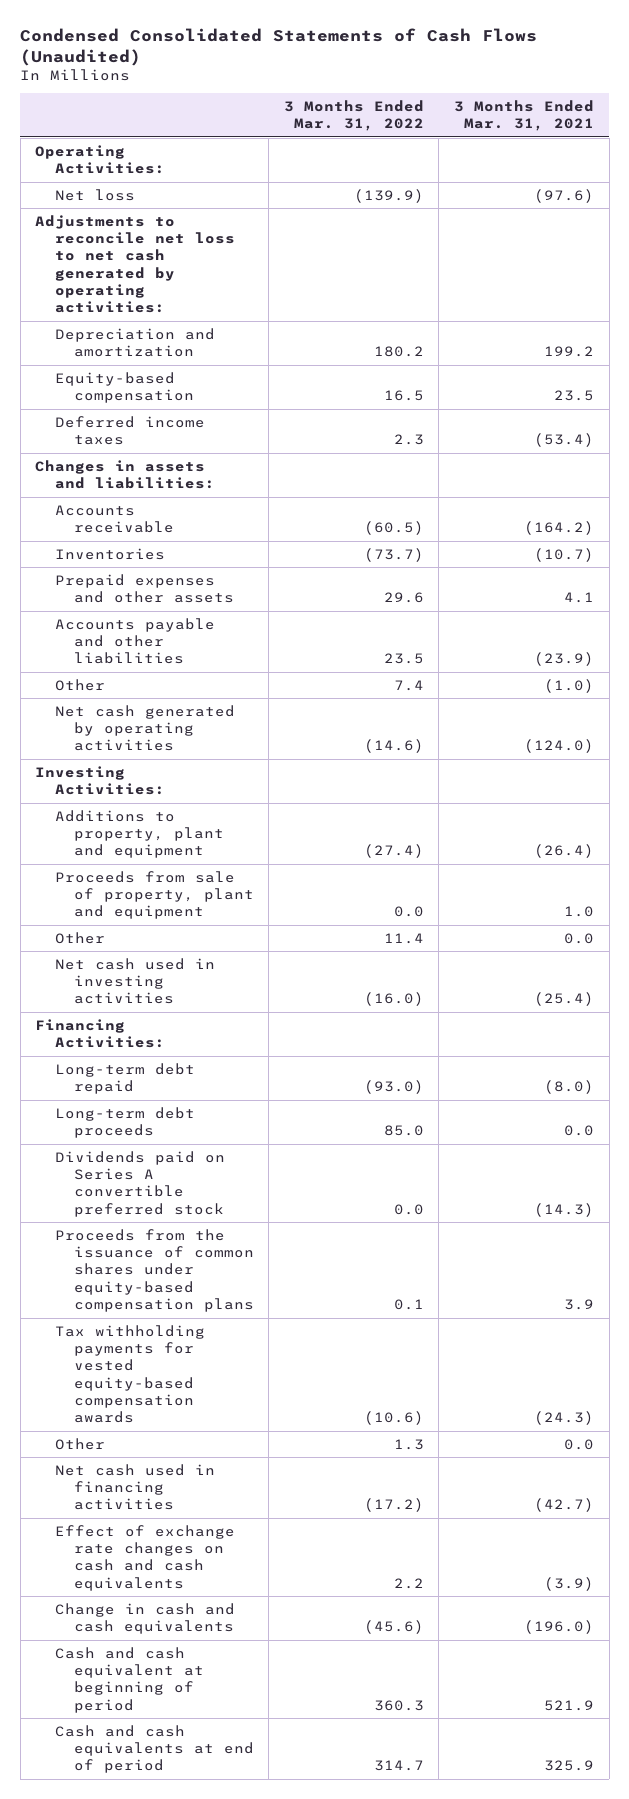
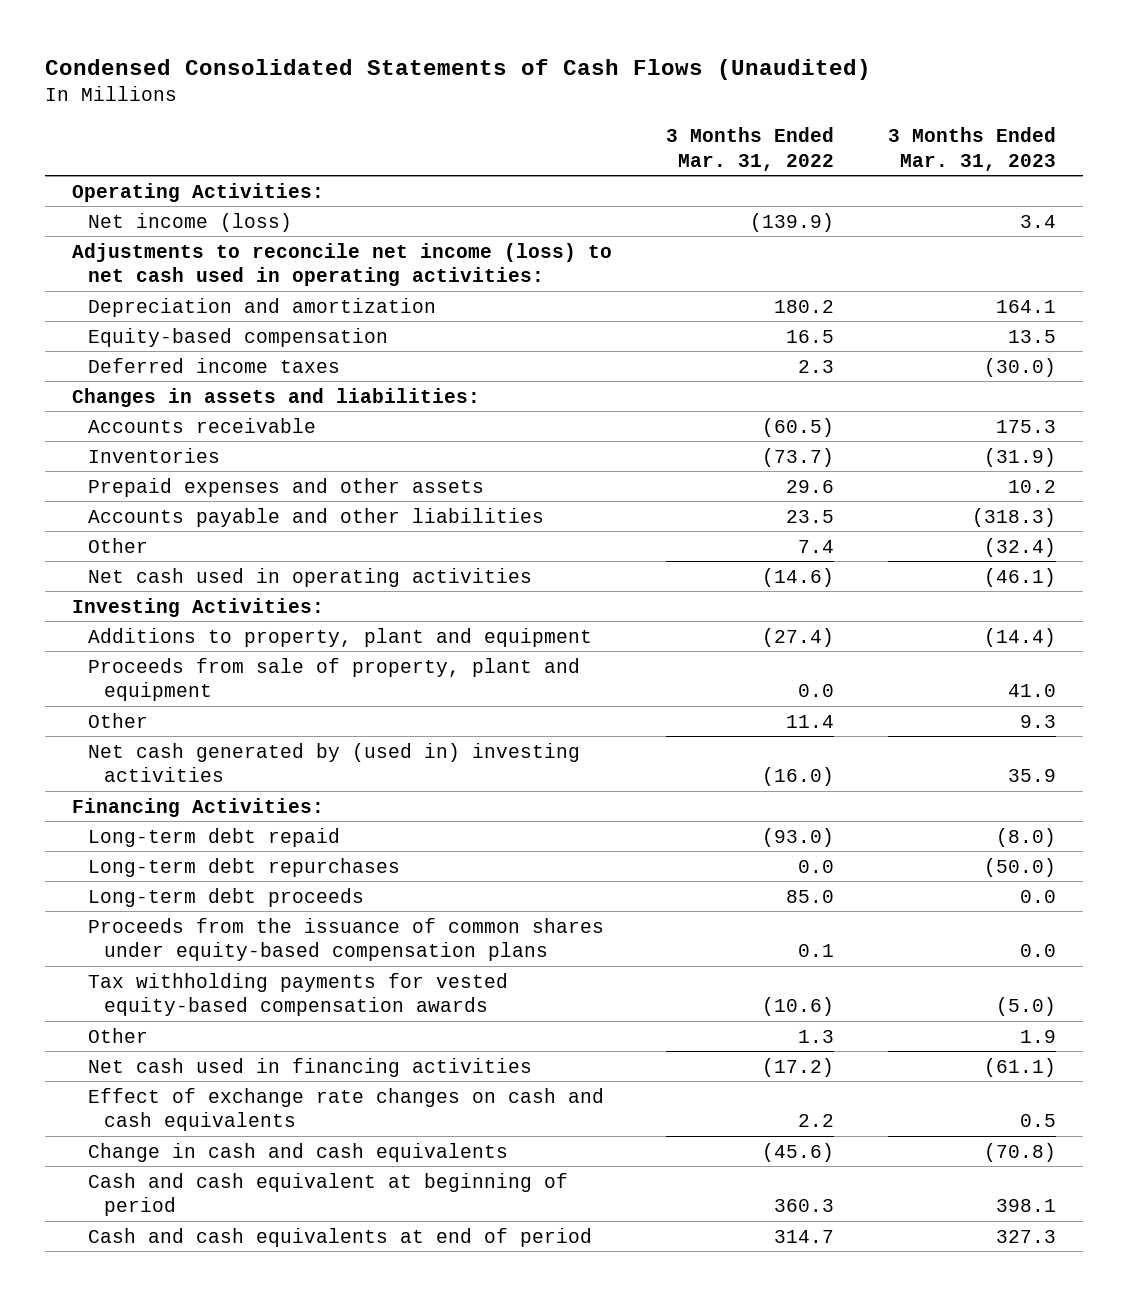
- | 3 Months Ended Mar. 31, 2022 | 3 Months Ended Mar. 31, 2021
+ | 3 Months Ended Mar. 31, 2022 | 3 Months Ended Mar. 31, 2023
- Net loss | (139.9) | (97.6)
- Adjustments to reconcile net loss to net cash generated by operating activities:
+ Net income (loss) | (139.9) | 3.4
+ Adjustments to reconcile net income (loss) to net cash used in operating activities:
- Net cash generated by operating activities | (14.6) | (124.0)
+ Net cash used in operating activities | (14.6) | (46.1)
- Net cash used in investing activities | (16.0) | (25.4)
+ Net cash generated by (used in) investing activities | (16.0) | 35.9
+ Long-term debt repurchases | 0.0 | (50.0)
- Dividends paid on Series A convertible preferred stock | 0.0 | (14.3)

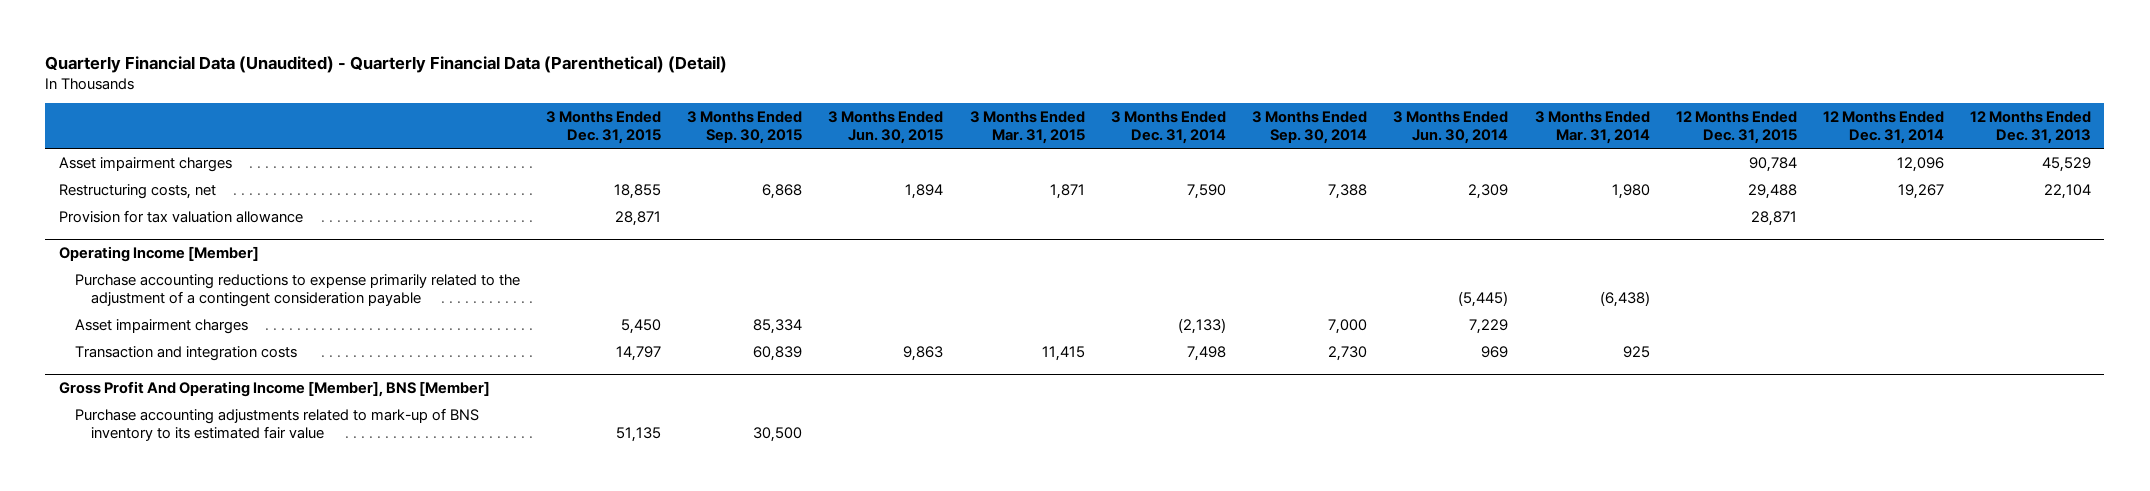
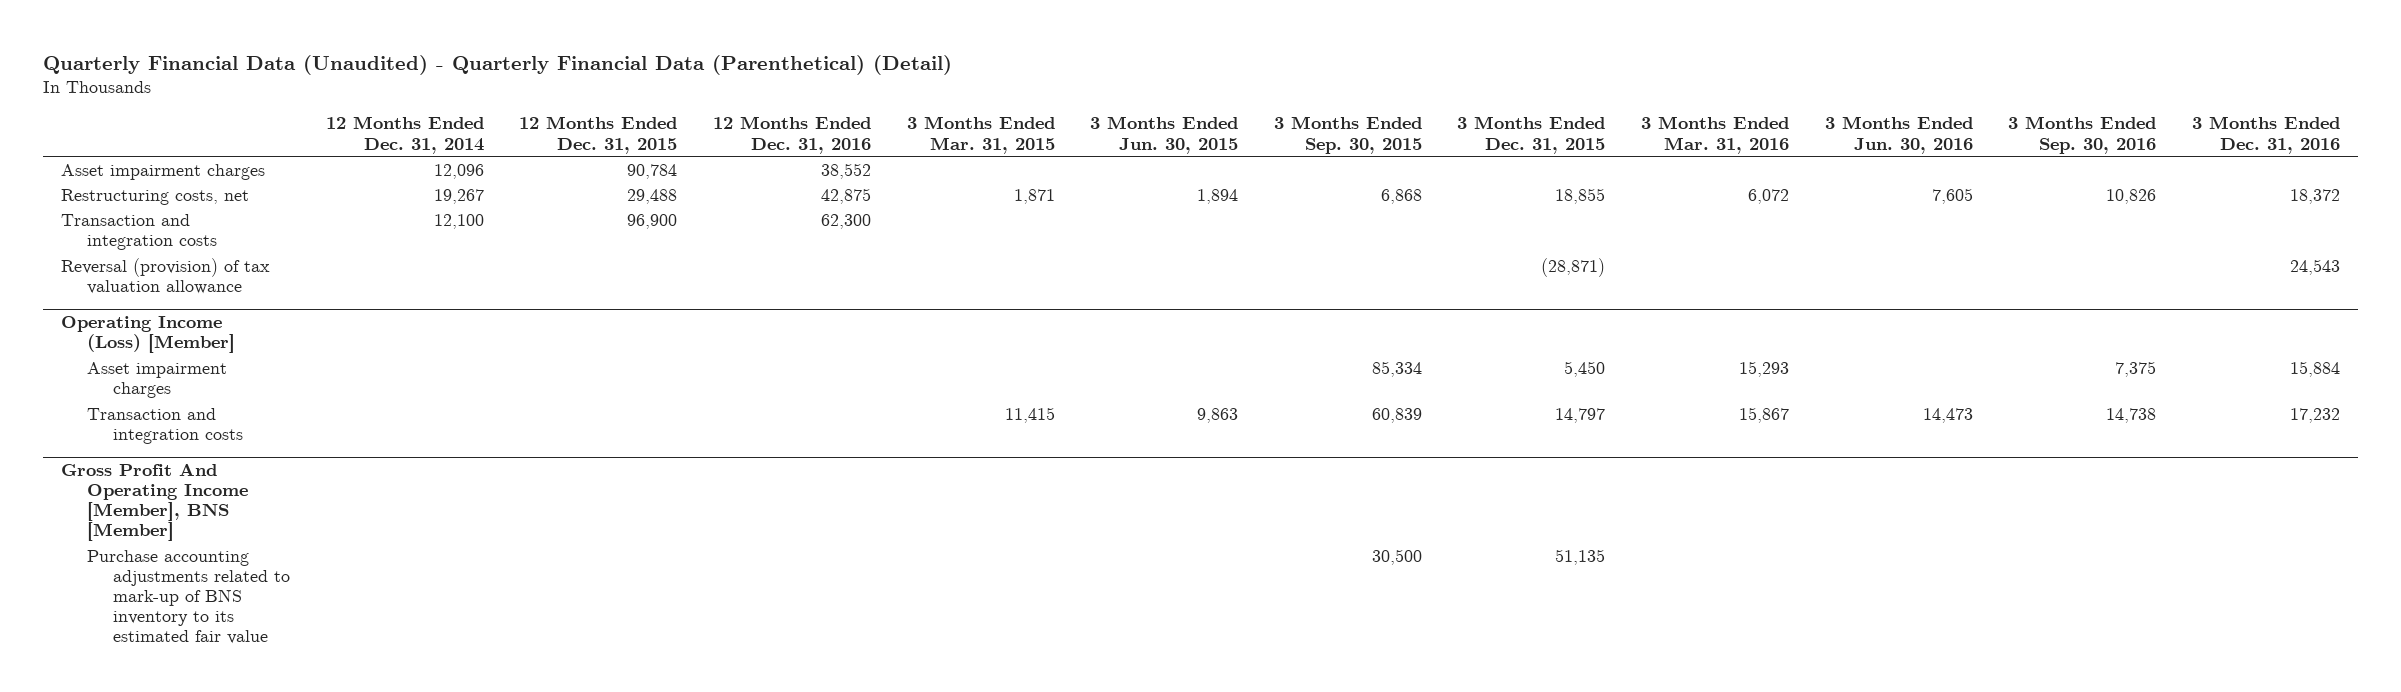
- | 3 Months Ended Dec. 31, 2015 | 3 Months Ended Sep. 30, 2015 | 3 Months Ended Jun. 30, 2015 | 3 Months Ended Mar. 31, 2015 | 3 Months Ended Dec. 31, 2014 | 3 Months Ended Sep. 30, 2014 | 3 Months Ended Jun. 30, 2014 | 3 Months Ended Mar. 31, 2014 | 12 Months Ended Dec. 31, 2015 | 12 Months Ended Dec. 31, 2014 | 12 Months Ended Dec. 31, 2013
+ | 12 Months Ended Dec. 31, 2014 | 12 Months Ended Dec. 31, 2015 | 12 Months Ended Dec. 31, 2016 | 3 Months Ended Mar. 31, 2015 | 3 Months Ended Jun. 30, 2015 | 3 Months Ended Sep. 30, 2015 | 3 Months Ended Dec. 31, 2015 | 3 Months Ended Mar. 31, 2016 | 3 Months Ended Jun. 30, 2016 | 3 Months Ended Sep. 30, 2016 | 3 Months Ended Dec. 31, 2016
- Provision for tax valuation allowance | 28,871 | | | | | | | | 28,871 | |
- Operating Income [Member]
- Purchase accounting reductions to expense primarily related to the adjustment of a contingent consideration payable | | | | | | | (5,445) | (6,438) | | |
+ Transaction and integration costs | 12,100 | 96,900 | 62,300 | | | | | | | |
+ Reversal (provision) of tax valuation allowance | | | | | | | (28,871) | | | | 24,543
+ Operating Income (Loss) [Member]

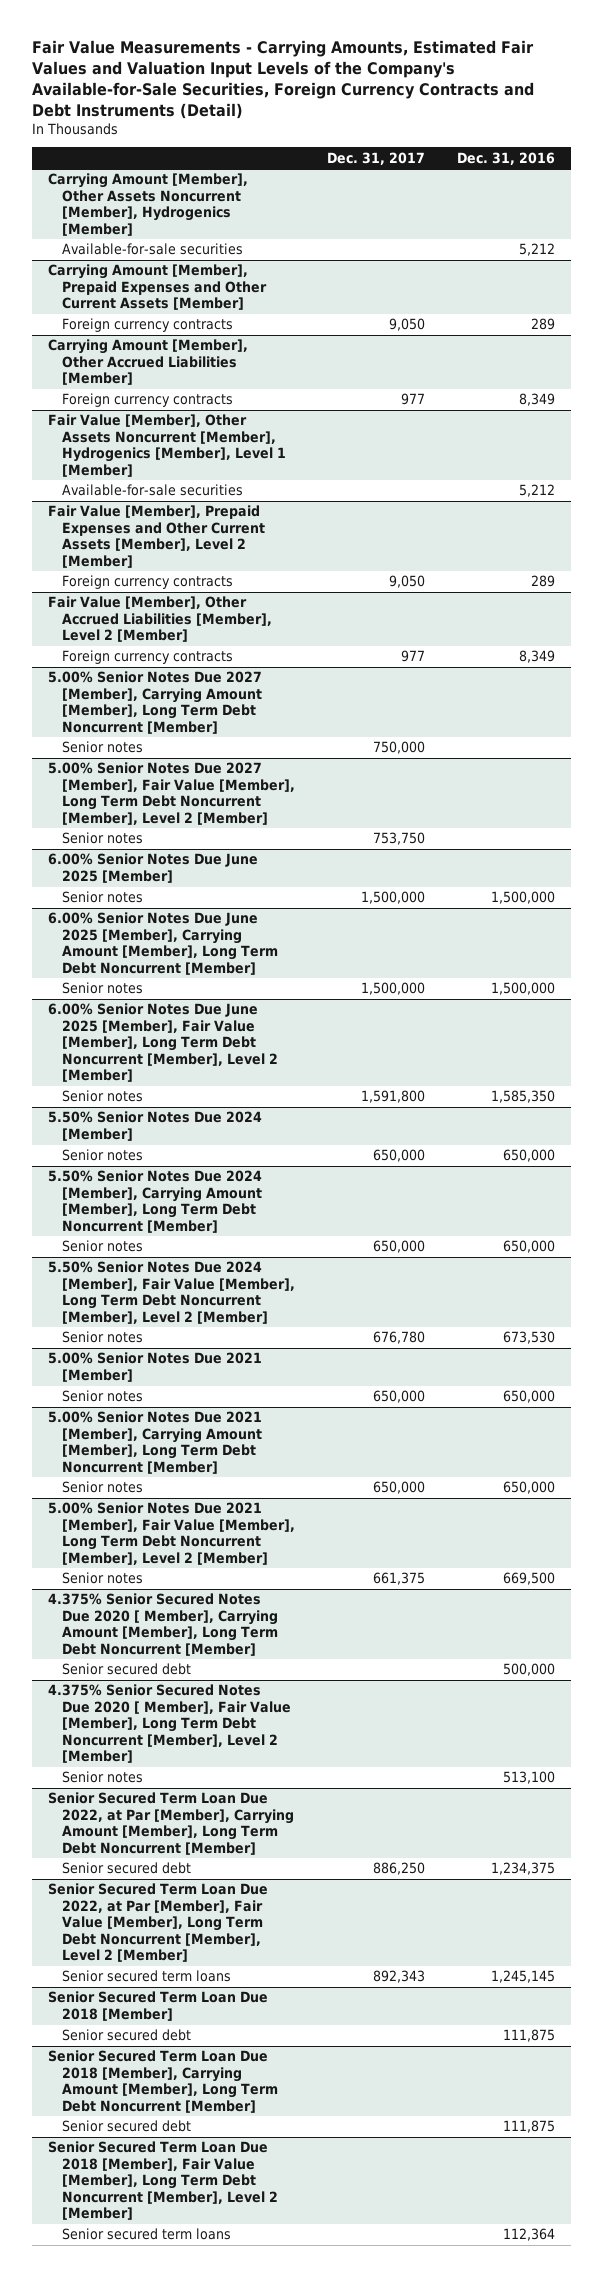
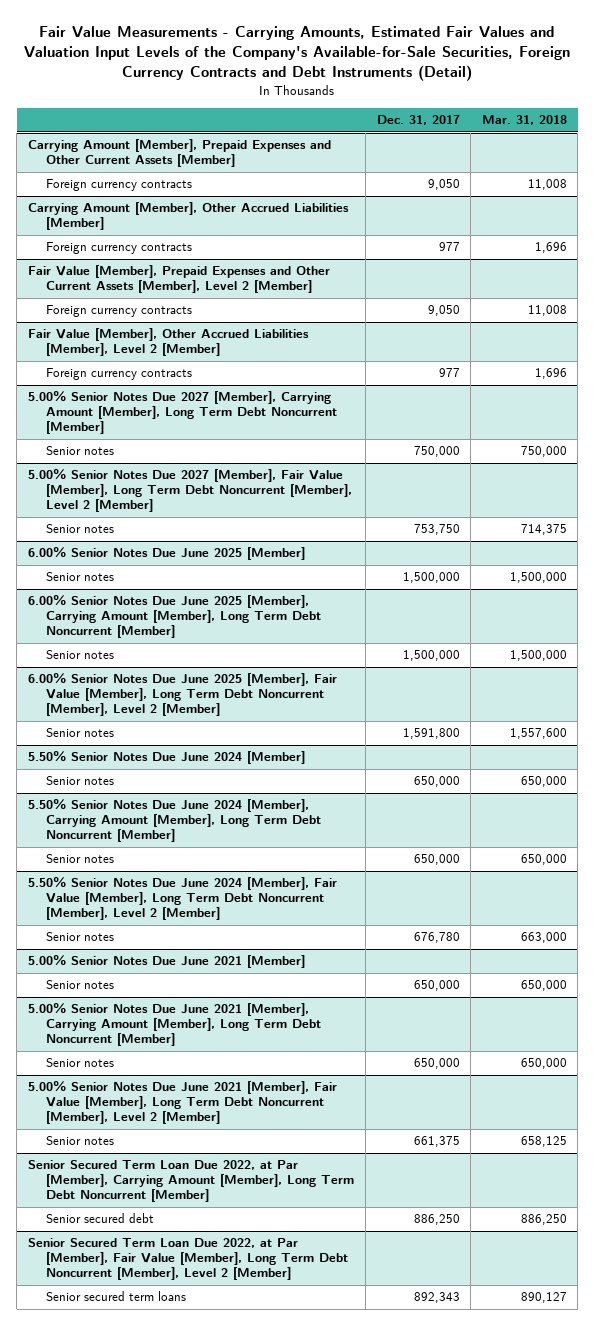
- | Dec. 31, 2017 | Dec. 31, 2016
+ | Dec. 31, 2017 | Mar. 31, 2018
- Carrying Amount [Member], Other Assets Noncurrent [Member], Hydrogenics [Member]
- Available-for-sale securities | | 5,212
- Fair Value [Member], Other Assets Noncurrent [Member], Hydrogenics [Member], Level 1 [Member]
- Available-for-sale securities | | 5,212
- 5.50% Senior Notes Due 2024 [Member]
+ 5.50% Senior Notes Due June 2024 [Member]
- 5.50% Senior Notes Due 2024 [Member], Carrying Amount [Member], Long Term Debt Noncurrent [Member]
+ 5.50% Senior Notes Due June 2024 [Member], Carrying Amount [Member], Long Term Debt Noncurrent [Member]
- 5.50% Senior Notes Due 2024 [Member], Fair Value [Member], Long Term Debt Noncurrent [Member], Level 2 [Member]
+ 5.50% Senior Notes Due June 2024 [Member], Fair Value [Member], Long Term Debt Noncurrent [Member], Level 2 [Member]
- 5.00% Senior Notes Due 2021 [Member]
+ 5.00% Senior Notes Due June 2021 [Member]
- 5.00% Senior Notes Due 2021 [Member], Carrying Amount [Member], Long Term Debt Noncurrent [Member]
+ 5.00% Senior Notes Due June 2021 [Member], Carrying Amount [Member], Long Term Debt Noncurrent [Member]
- 5.00% Senior Notes Due 2021 [Member], Fair Value [Member], Long Term Debt Noncurrent [Member], Level 2 [Member]
+ 5.00% Senior Notes Due June 2021 [Member], Fair Value [Member], Long Term Debt Noncurrent [Member], Level 2 [Member]
- 4.375% Senior Secured Notes Due 2020 [ Member], Carrying Amount [Member], Long Term Debt Noncurrent [Member]
- Senior secured debt | | 500,000
- 4.375% Senior Secured Notes Due 2020 [ Member], Fair Value [Member], Long Term Debt Noncurrent [Member], Level 2 [Member]
- Senior notes | | 513,100
- Senior Secured Term Loan Due 2018 [Member]
- Senior secured debt | | 111,875
- Senior Secured Term Loan Due 2018 [Member], Carrying Amount [Member], Long Term Debt Noncurrent [Member]
- Senior secured debt | | 111,875
- Senior Secured Term Loan Due 2018 [Member], Fair Value [Member], Long Term Debt Noncurrent [Member], Level 2 [Member]
- Senior secured term loans | | 112,364

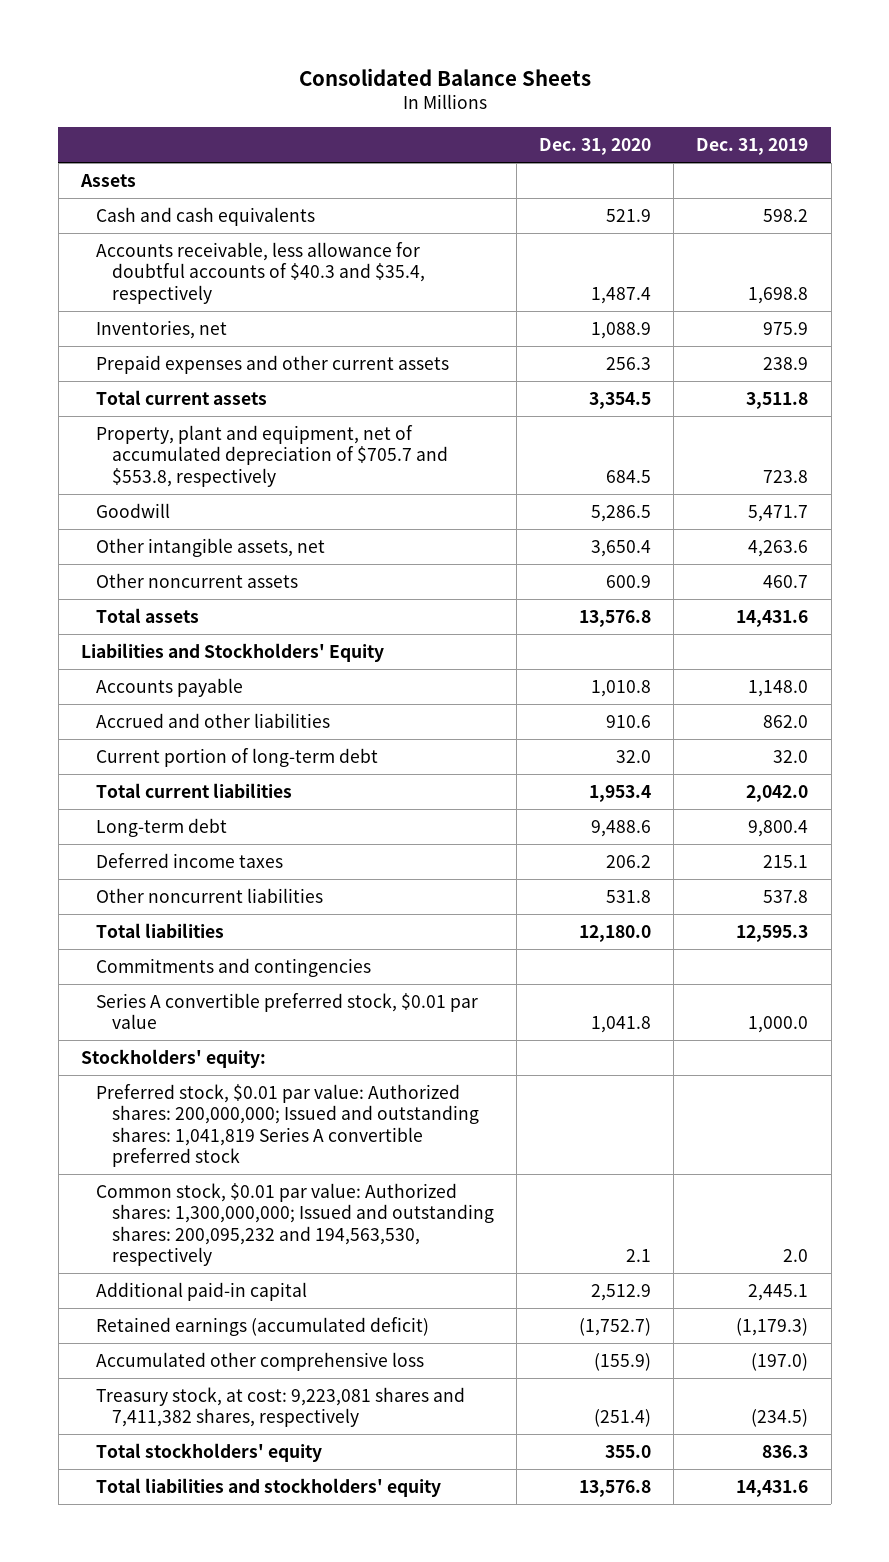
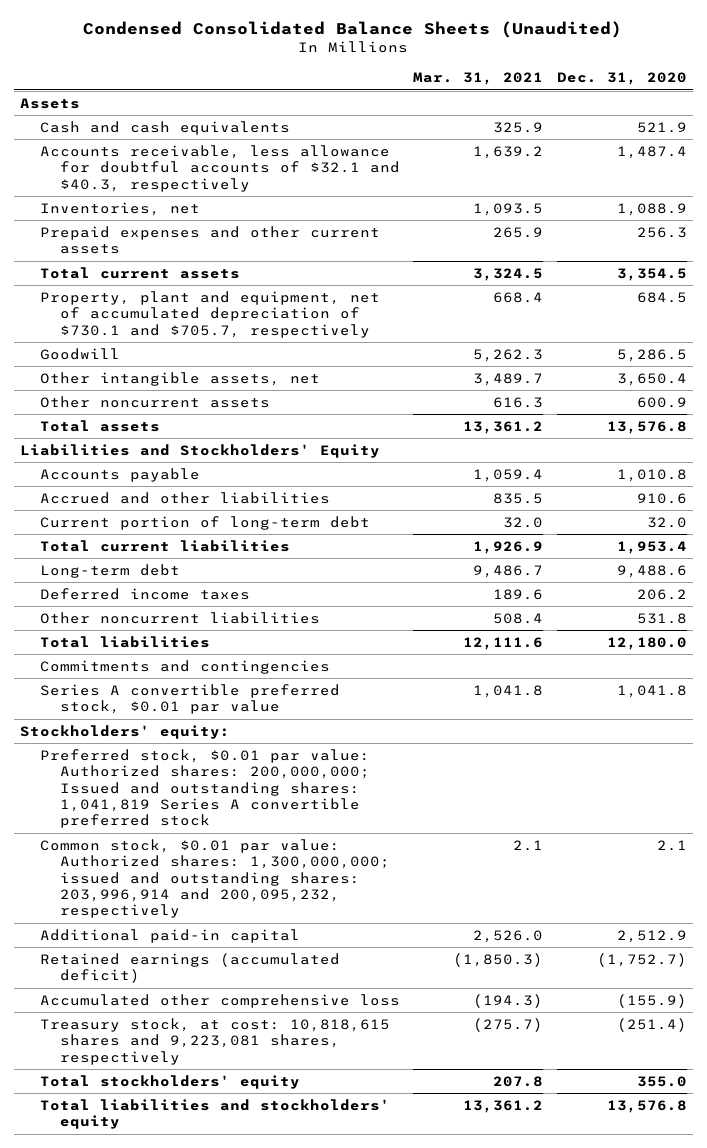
- Consolidated Balance Sheets
+ Condensed Consolidated Balance Sheets (Unaudited)
- | Dec. 31, 2020 | Dec. 31, 2019
+ | Mar. 31, 2021 | Dec. 31, 2020
- Accounts receivable, less allowance for doubtful accounts of $40.3 and $35.4, respectively | 1,487.4 | 1,698.8
+ Accounts receivable, less allowance for doubtful accounts of $32.1 and $40.3, respectively | 1,639.2 | 1,487.4
- Property, plant and equipment, net of accumulated depreciation of $705.7 and $553.8, respectively | 684.5 | 723.8
+ Property, plant and equipment, net of accumulated depreciation of $730.1 and $705.7, respectively | 668.4 | 684.5
- Common stock, $0.01 par value: Authorized shares: 1,300,000,000; Issued and outstanding shares: 200,095,232 and 194,563,530, respectively | 2.1 | 2.0
+ Common stock, $0.01 par value: Authorized shares: 1,300,000,000; issued and outstanding shares: 203,996,914 and 200,095,232, respectively | 2.1 | 2.1
- Treasury stock, at cost: 9,223,081 shares and 7,411,382 shares, respectively | (251.4) | (234.5)
+ Treasury stock, at cost: 10,818,615 shares and 9,223,081 shares, respectively | (275.7) | (251.4)

